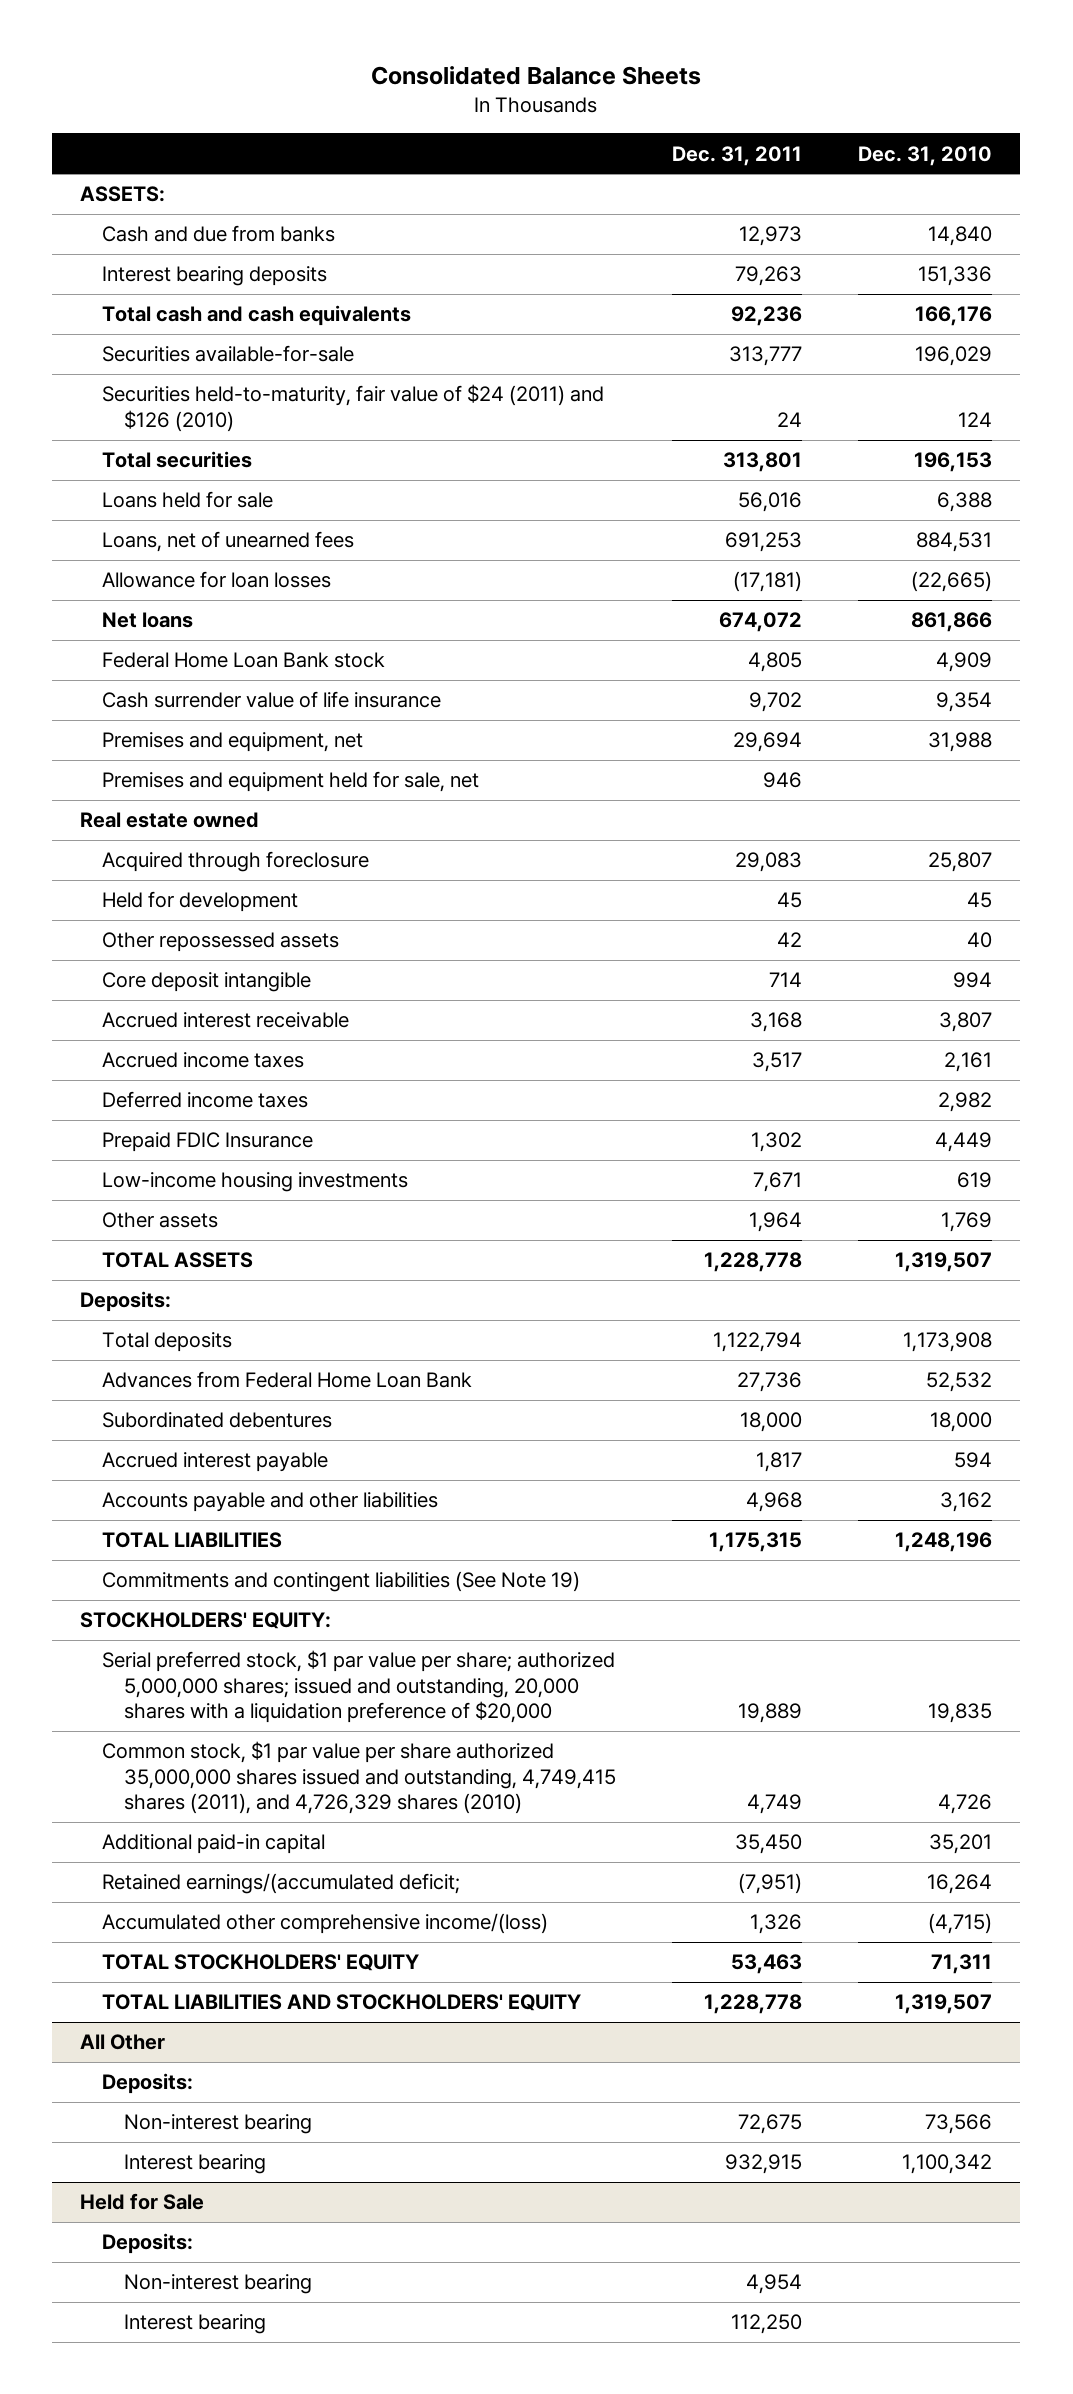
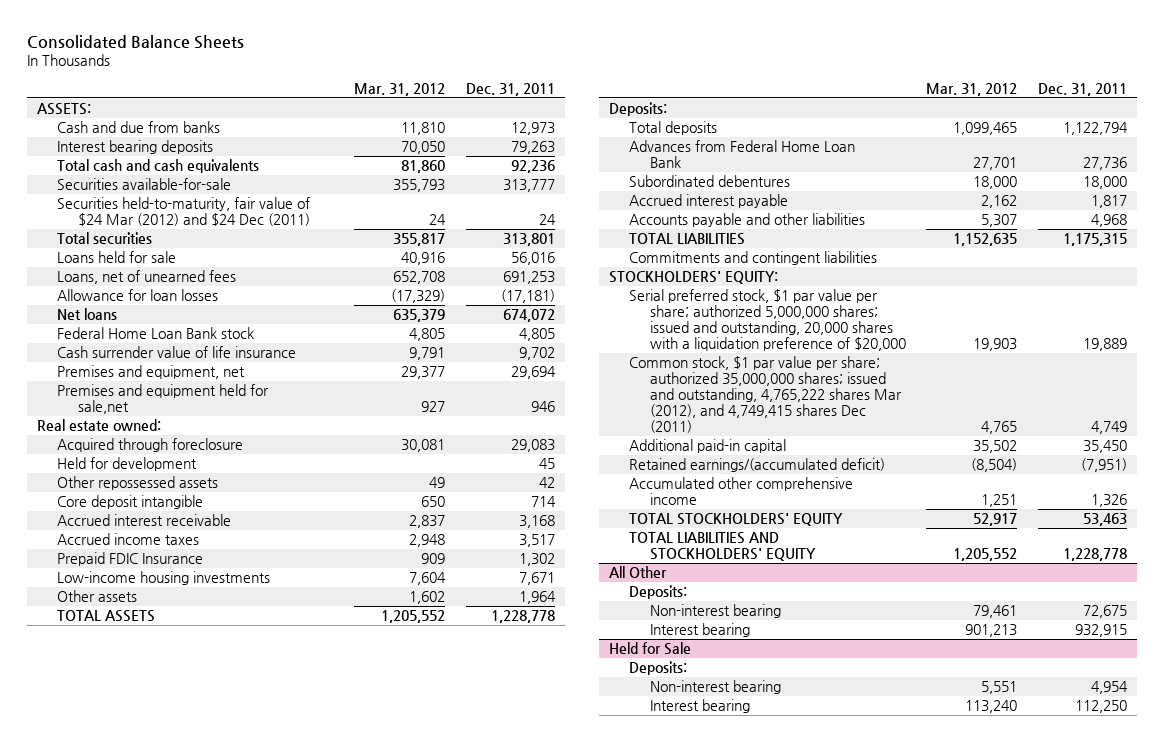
- | Dec. 31, 2011 | Dec. 31, 2010
+ | Mar. 31, 2012 | Dec. 31, 2011
- Securities held-to-maturity, fair value of $24 (2011) and $126 (2010) | 24 | 124
+ Securities held-to-maturity, fair value of $24 Mar (2012) and $24 Dec (2011) | 24 | 24
- Premises and equipment held for sale, net | 946 |
- Real estate owned
+ Premises and equipment held for sale,net | 927 | 946
+ Real estate owned:
- Deferred income taxes | | 2,982
- Commitments and contingent liabilities (See Note 19)
+ Commitments and contingent liabilities
- Common stock, $1 par value per share authorized 35,000,000 shares issued and outstanding, 4,749,415 shares (2011), and 4,726,329 shares (2010) | 4,749 | 4,726
+ Common stock, $1 par value per share; authorized 35,000,000 shares; issued and outstanding, 4,765,222 shares Mar (2012), and 4,749,415 shares Dec (2011) | 4,765 | 4,749
- Retained earnings/(accumulated deficit; | (7,951) | 16,264
- Accumulated other comprehensive income/(loss) | 1,326 | (4,715)
+ Retained earnings/(accumulated deficit) | (8,504) | (7,951)
+ Accumulated other comprehensive income | 1,251 | 1,326

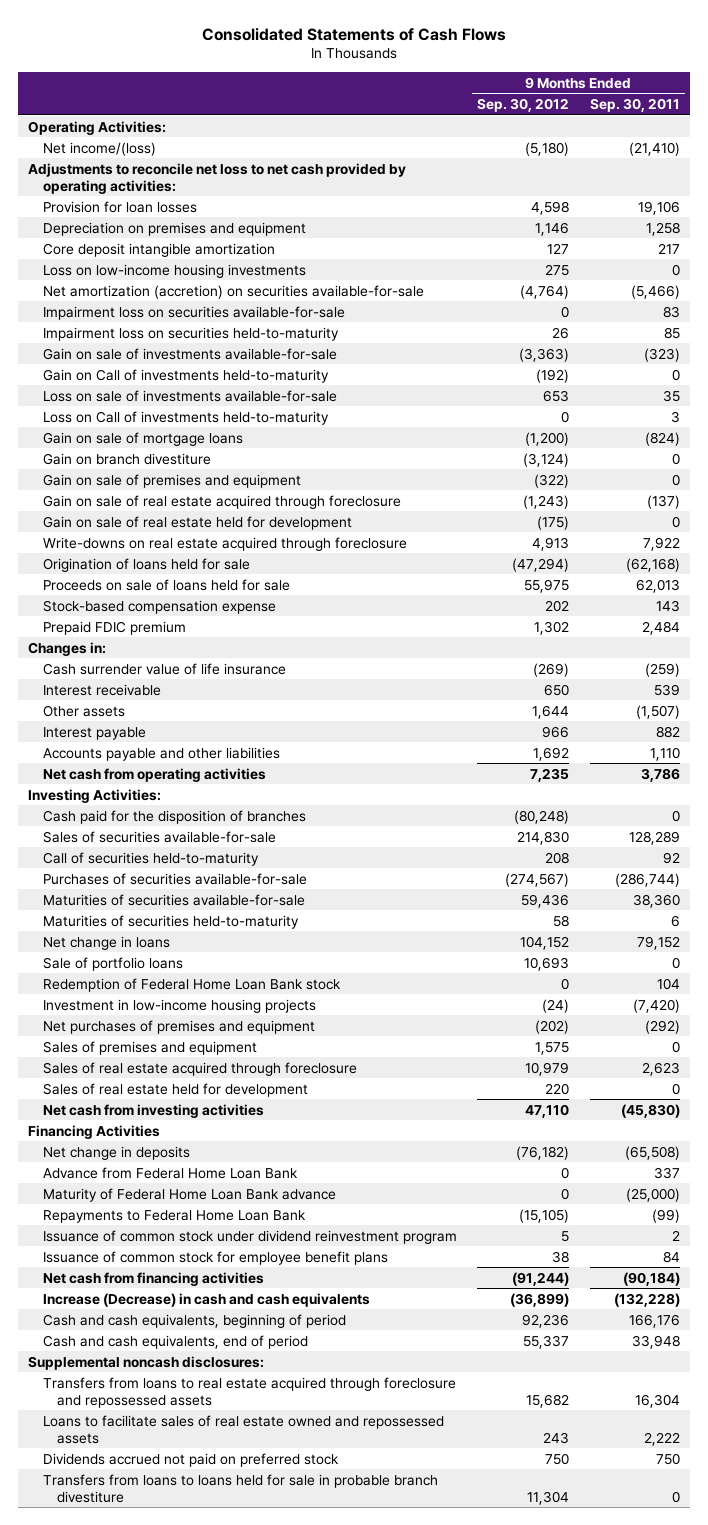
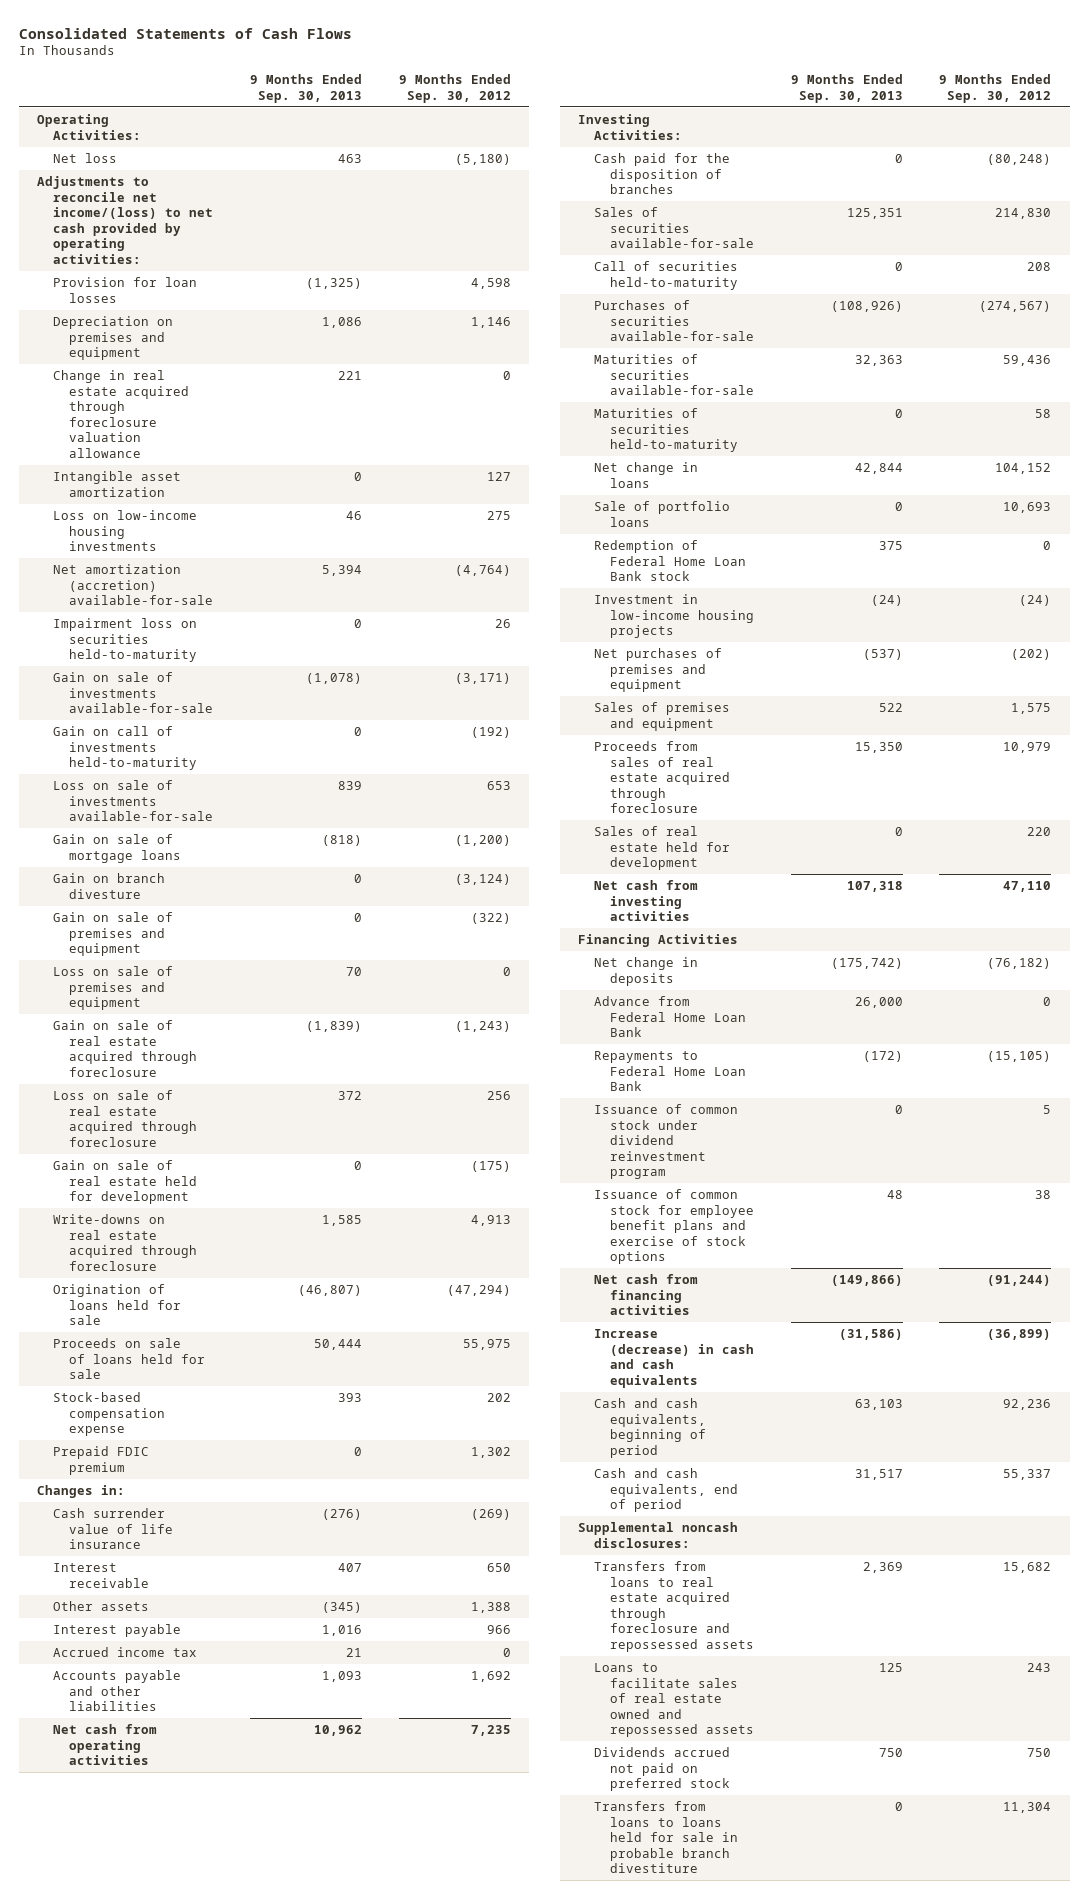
- | 9 Months Ended Sep. 30, 2012 | 9 Months Ended Sep. 30, 2011
+ | 9 Months Ended Sep. 30, 2013 | 9 Months Ended Sep. 30, 2012
- Net income/(loss) | (5,180) | (21,410)
- Adjustments to reconcile net loss to net cash provided by operating activities:
+ Net loss | 463 | (5,180)
+ Adjustments to reconcile net income/(loss) to net cash provided by operating activities:
- Core deposit intangible amortization | 127 | 217
+ Change in real estate acquired through foreclosure valuation allowance | 221 | 0
+ Intangible asset amortization | 0 | 127
- Net amortization (accretion) on securities available-for-sale | (4,764) | (5,466)
- Impairment loss on securities available-for-sale | 0 | 83
+ Net amortization (accretion) available-for-sale | 5,394 | (4,764)
- Gain on sale of investments available-for-sale | (3,363) | (323)
- Gain on Call of investments held-to-maturity | (192) | 0
+ Gain on sale of investments available-for-sale | (1,078) | (3,171)
+ Gain on call of investments held-to-maturity | 0 | (192)
- Loss on Call of investments held-to-maturity | 0 | 3
- Gain on branch divestiture | (3,124) | 0
+ Gain on branch divesture | 0 | (3,124)
+ Loss on sale of premises and equipment | 70 | 0
+ Loss on sale of real estate acquired through foreclosure | 372 | 256
- Other assets | 1,644 | (1,507)
+ Other assets | (345) | 1,388
+ Accrued income tax | 21 | 0
- Sales of real estate acquired through foreclosure | 10,979 | 2,623
+ Proceeds from sales of real estate acquired through foreclosure | 15,350 | 10,979
- Maturity of Federal Home Loan Bank advance | 0 | (25,000)
- Issuance of common stock for employee benefit plans | 38 | 84
+ Issuance of common stock for employee benefit plans and exercise of stock options | 48 | 38
- Increase (Decrease) in cash and cash equivalents | (36,899) | (132,228)
+ Increase (decrease) in cash and cash equivalents | (31,586) | (36,899)

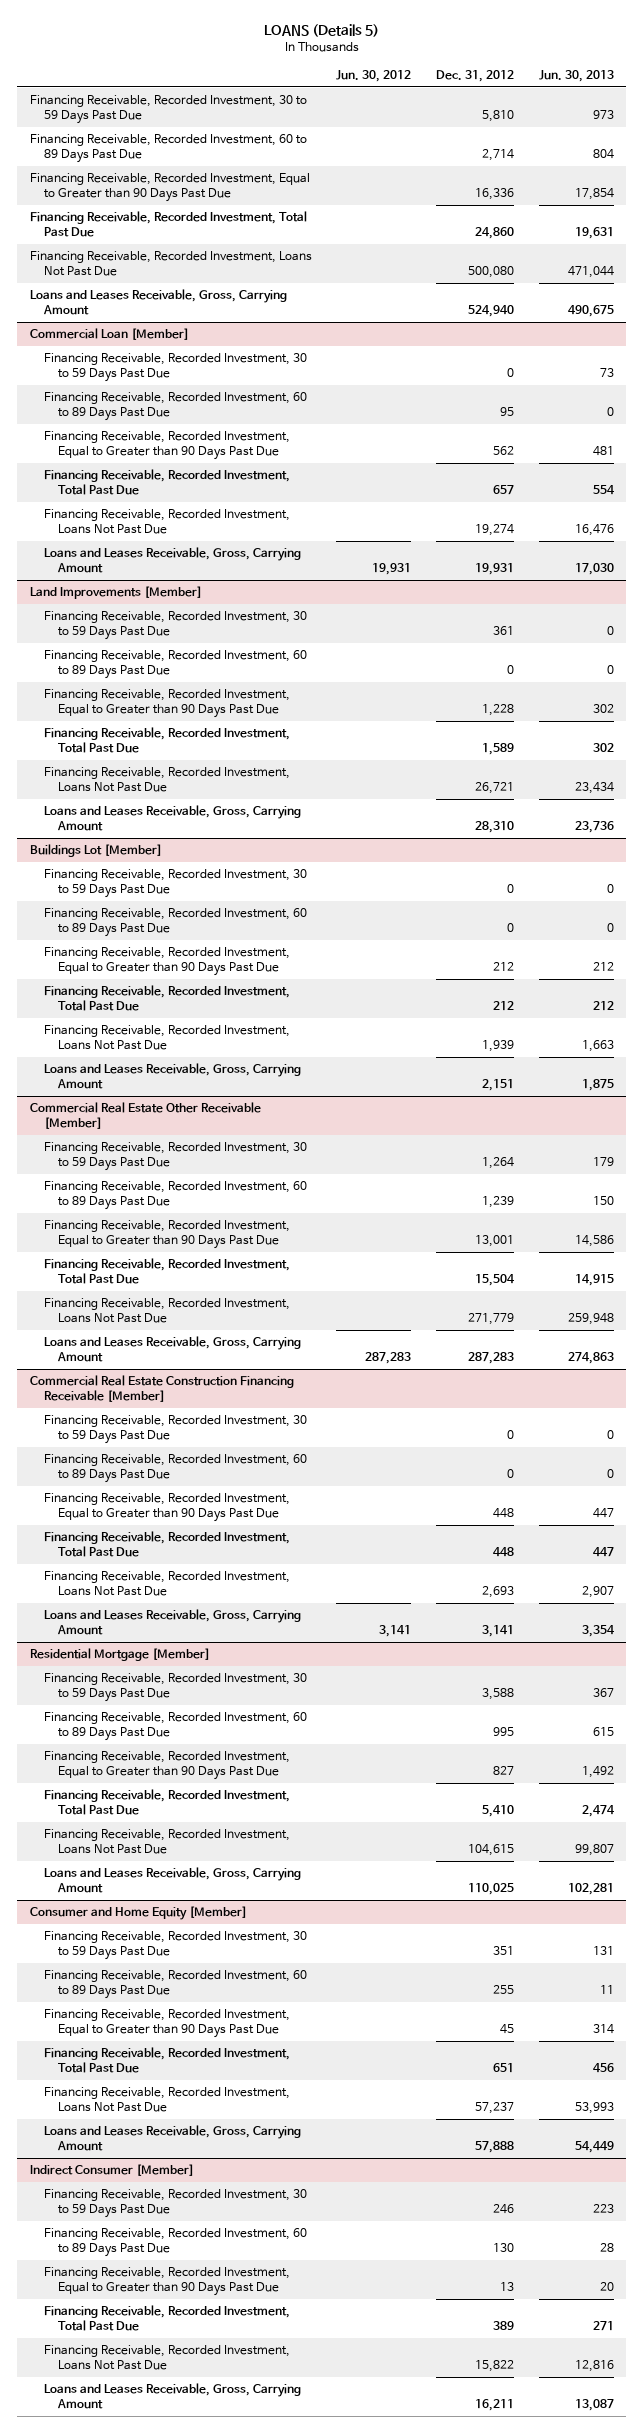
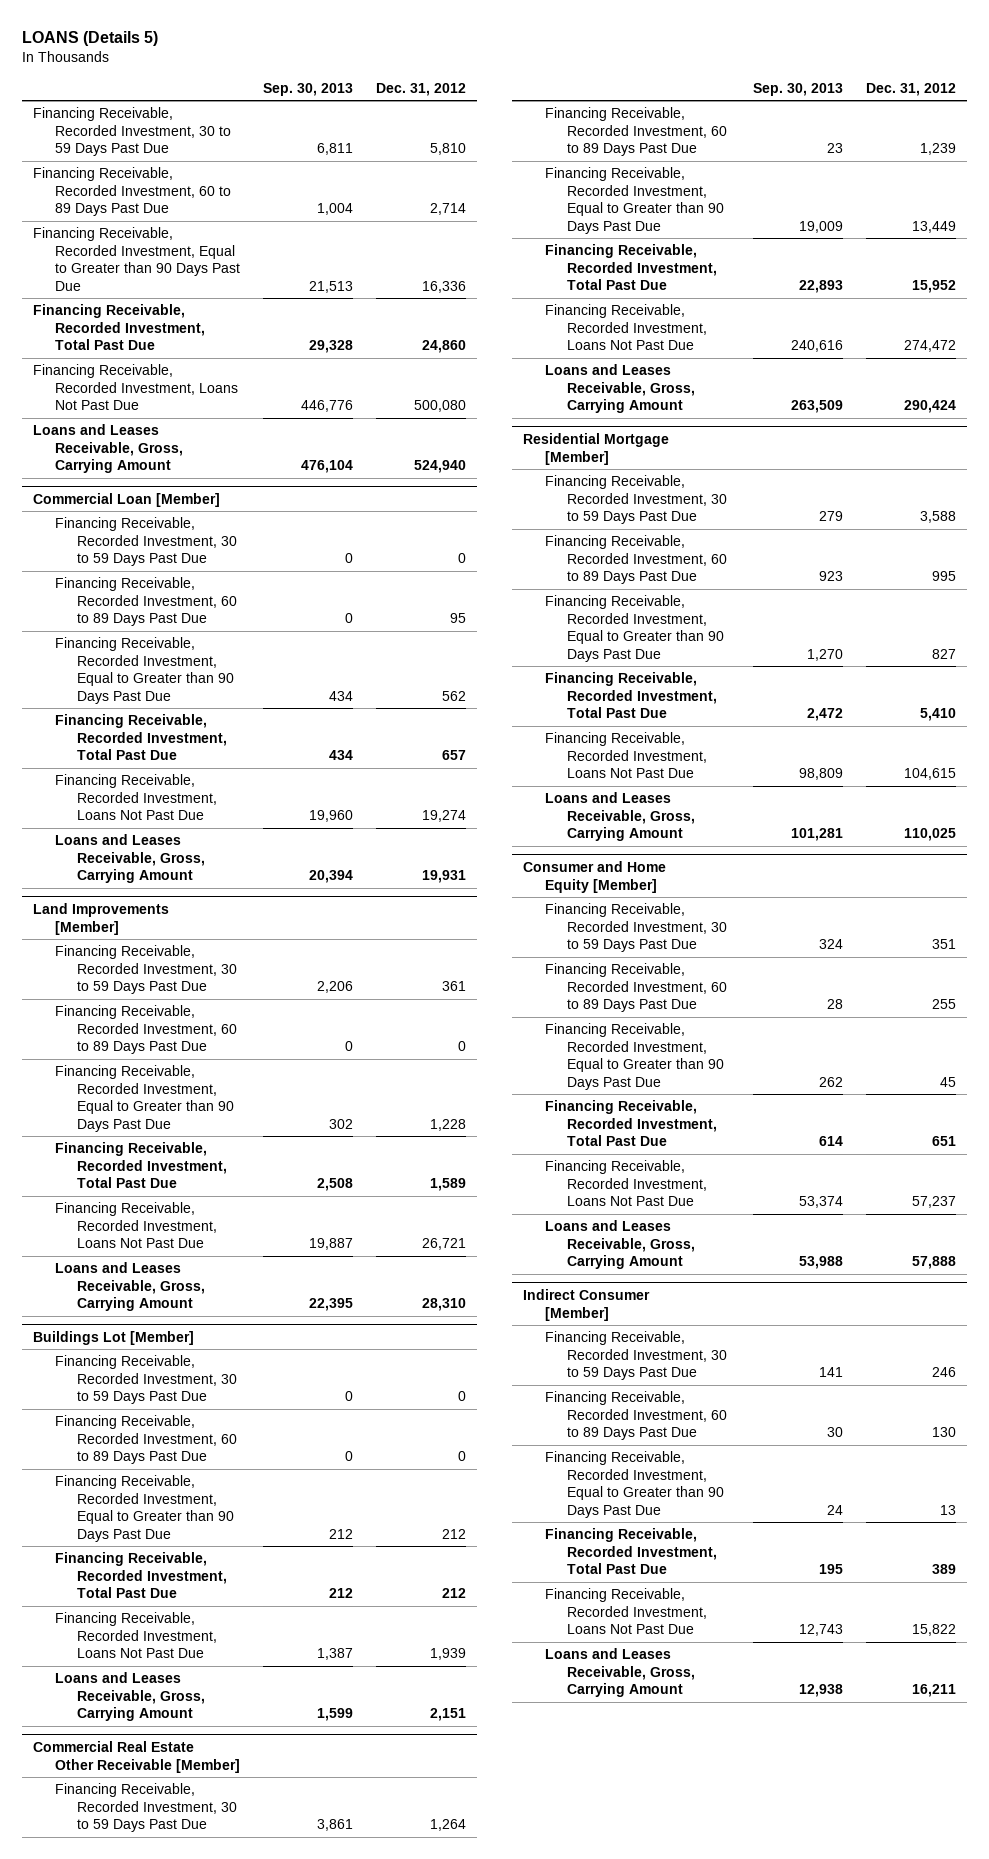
- | Jun. 30, 2012 | Dec. 31, 2012 | Jun. 30, 2013
+ | Sep. 30, 2013 | Dec. 31, 2012
@ Commercial Real Estate Other Receivable [Member]
- Financing Receivable, Recorded Investment, Equal to Greater than 90 Days Past Due | | 13,001 | 14,586
- Financing Receivable, Recorded Investment, Total Past Due | | 15,504 | 14,915
- Financing Receivable, Recorded Investment, Loans Not Past Due | | 271,779 | 259,948
- Loans and Leases Receivable, Gross, Carrying Amount | 287,283 | 287,283 | 274,863
- Commercial Real Estate Construction Financing Receivable [Member]
- Financing Receivable, Recorded Investment, 30 to 59 Days Past Due | | 0 | 0
- Financing Receivable, Recorded Investment, 60 to 89 Days Past Due | | 0 | 0
- Financing Receivable, Recorded Investment, Equal to Greater than 90 Days Past Due | | 448 | 447
- Financing Receivable, Recorded Investment, Total Past Due | | 448 | 447
- Financing Receivable, Recorded Investment, Loans Not Past Due | | 2,693 | 2,907
- Loans and Leases Receivable, Gross, Carrying Amount | 3,141 | 3,141 | 3,354
@ Commercial Real Estate Other Receivable [Member]
+ Financing Receivable, Recorded Investment, Equal to Greater than 90 Days Past Due | 19,009 | 13,449
+ Financing Receivable, Recorded Investment, Total Past Due | 22,893 | 15,952
+ Financing Receivable, Recorded Investment, Loans Not Past Due | 240,616 | 274,472
+ Loans and Leases Receivable, Gross, Carrying Amount | 263,509 | 290,424

